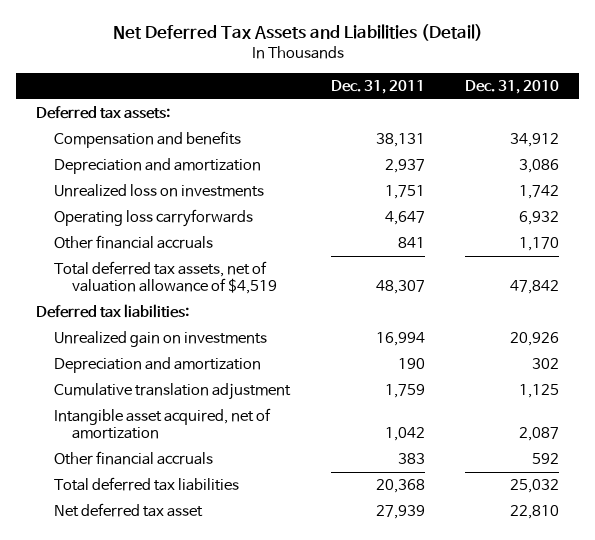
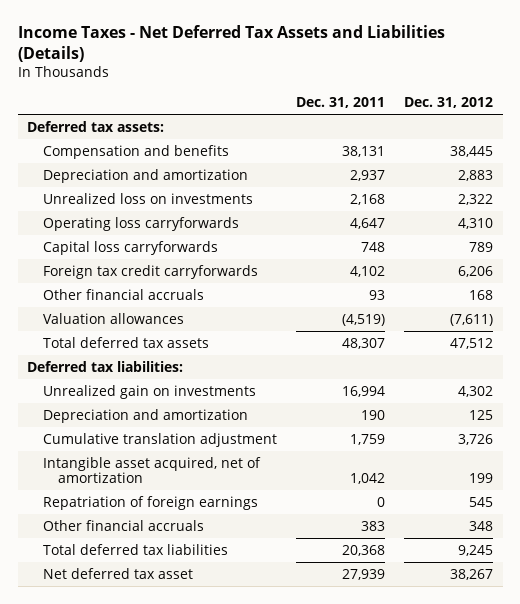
- Net Deferred Tax Assets and Liabilities (Detail)
+ Income Taxes - Net Deferred Tax Assets and Liabilities (Details)
- | Dec. 31, 2011 | Dec. 31, 2010
+ | Dec. 31, 2011 | Dec. 31, 2012
- Unrealized loss on investments | 1,751 | 1,742
+ Unrealized loss on investments | 2,168 | 2,322
- Other financial accruals | 841 | 1,170
- Total deferred tax assets, net of valuation allowance of $4,519 | 48,307 | 47,842
+ Capital loss carryforwards | 748 | 789
+ Foreign tax credit carryforwards | 4,102 | 6,206
+ Other financial accruals | 93 | 168
+ Valuation allowances | (4,519) | (7,611)
+ Total deferred tax assets | 48,307 | 47,512
+ Repatriation of foreign earnings | 0 | 545

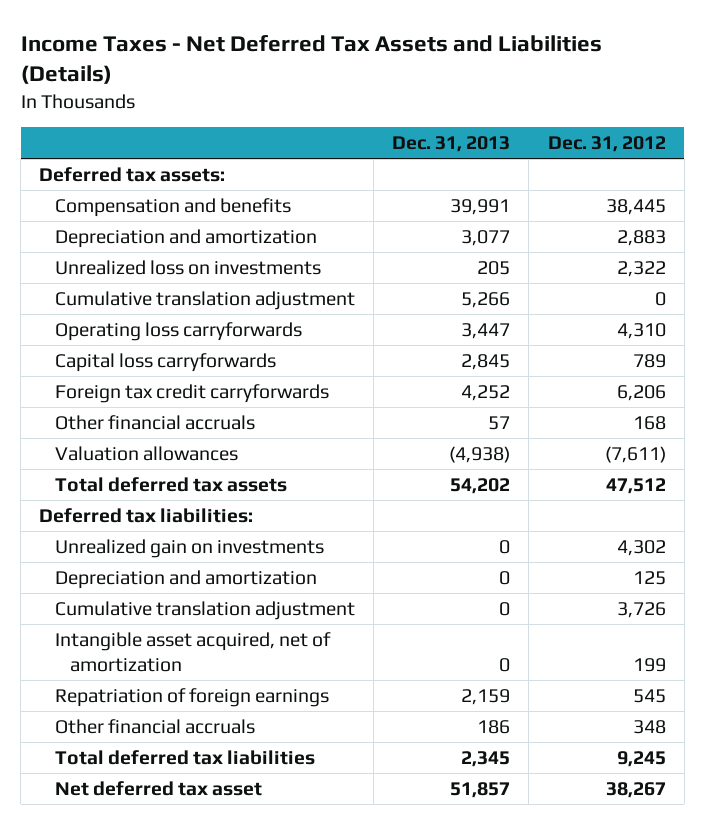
- | Dec. 31, 2011 | Dec. 31, 2012
+ | Dec. 31, 2013 | Dec. 31, 2012
+ Cumulative translation adjustment | 5,266 | 0

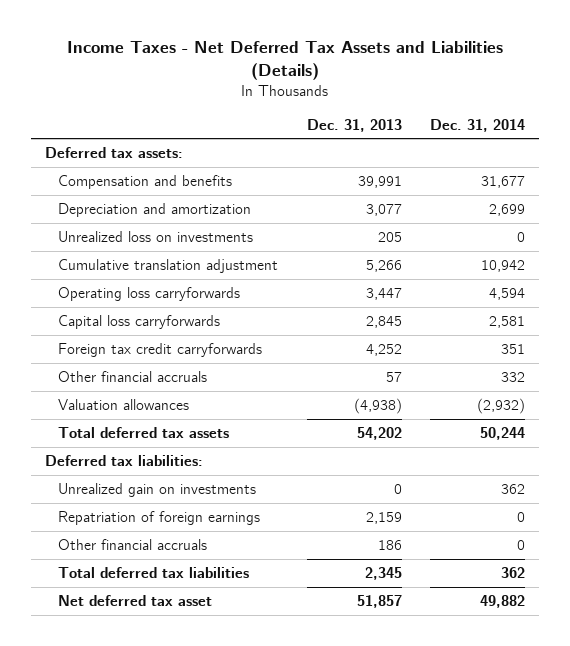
- | Dec. 31, 2013 | Dec. 31, 2012
+ | Dec. 31, 2013 | Dec. 31, 2014
- Depreciation and amortization | 0 | 125
- Cumulative translation adjustment | 0 | 3,726
- Intangible asset acquired, net of amortization | 0 | 199

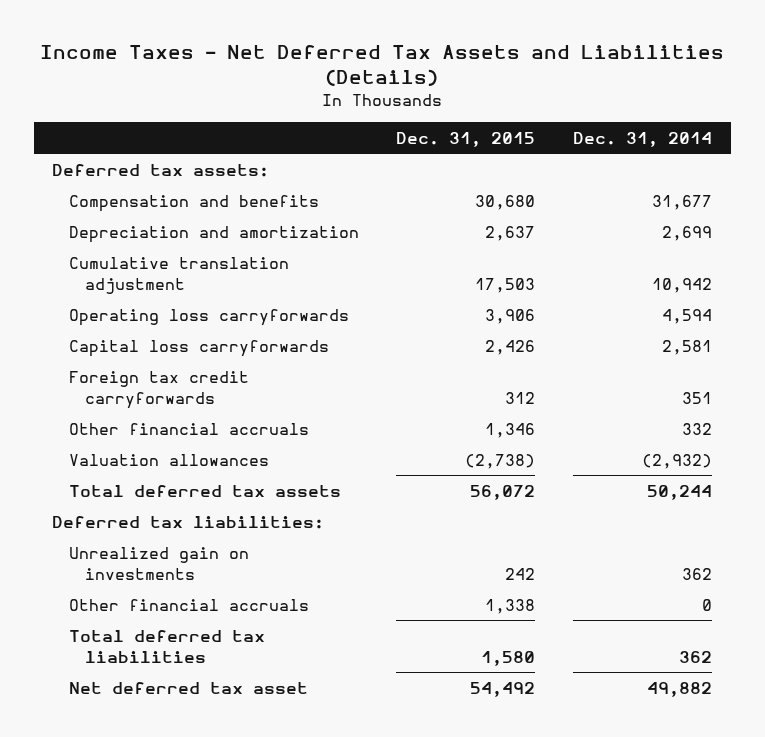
- | Dec. 31, 2013 | Dec. 31, 2014
+ | Dec. 31, 2015 | Dec. 31, 2014
- Unrealized loss on investments | 205 | 0
- Repatriation of foreign earnings | 2,159 | 0

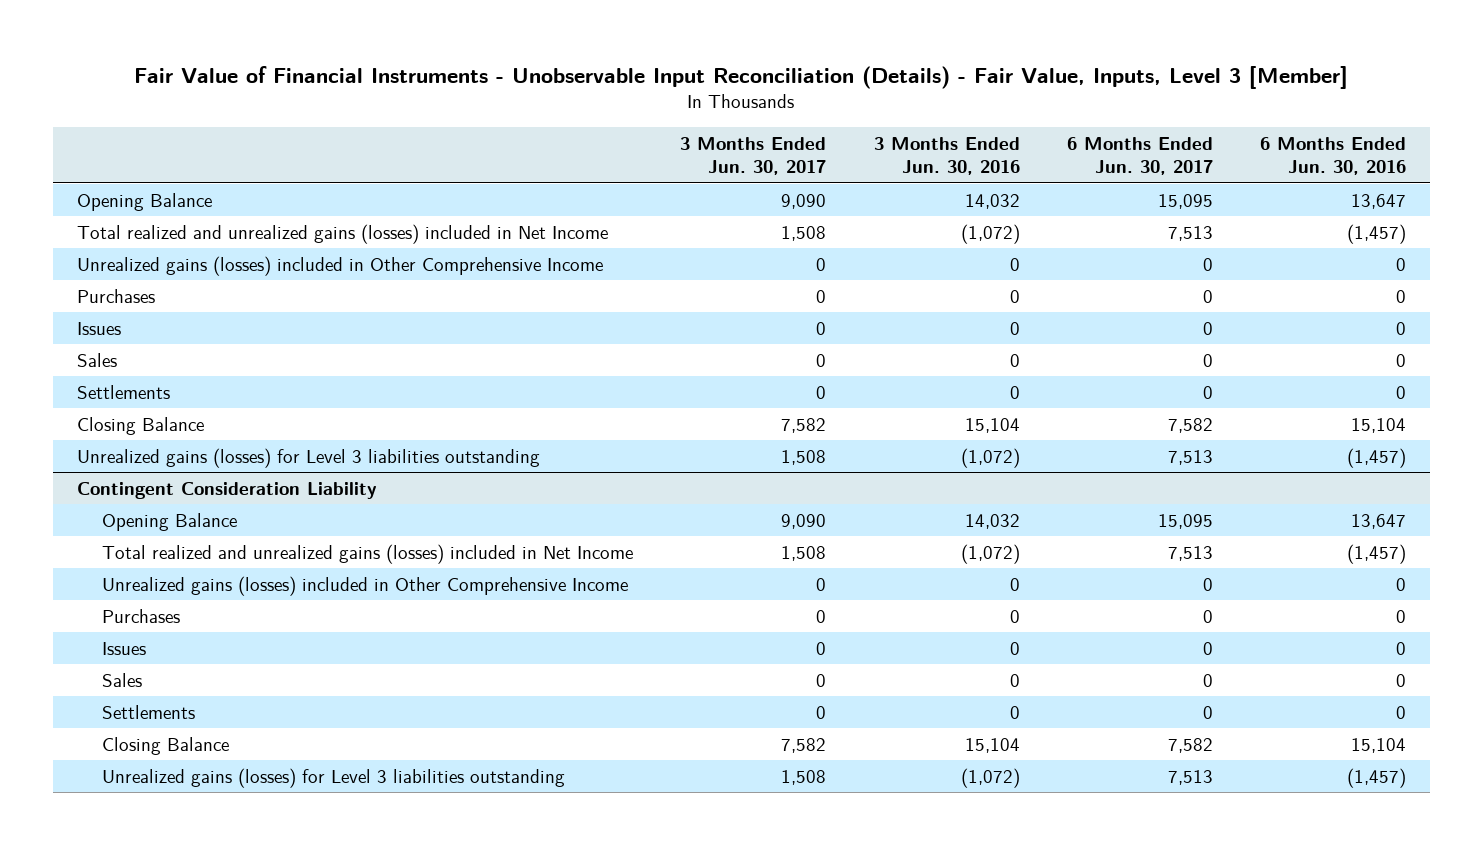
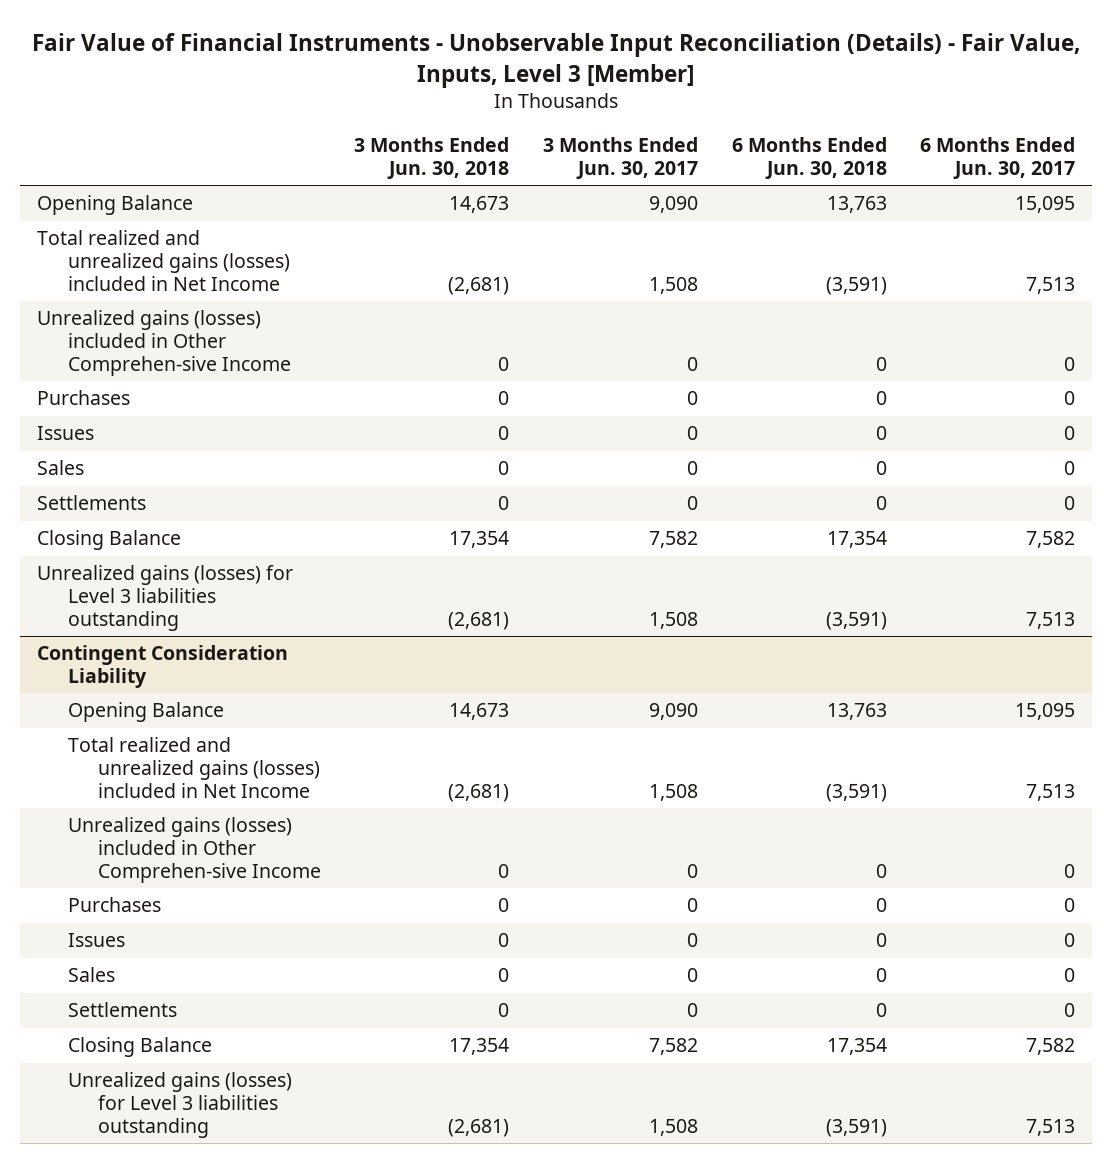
- | 3 Months Ended Jun. 30, 2017 | 3 Months Ended Jun. 30, 2016 | 6 Months Ended Jun. 30, 2017 | 6 Months Ended Jun. 30, 2016
+ | 3 Months Ended Jun. 30, 2018 | 3 Months Ended Jun. 30, 2017 | 6 Months Ended Jun. 30, 2018 | 6 Months Ended Jun. 30, 2017
- Unrealized gains (losses) included in Other Comprehensive Income | 0 | 0 | 0 | 0
+ Unrealized gains (losses) included in Other Comprehen-sive Income | 0 | 0 | 0 | 0
@ Contingent Consideration Liability
- Unrealized gains (losses) included in Other Comprehensive Income | 0 | 0 | 0 | 0
+ Unrealized gains (losses) included in Other Comprehen-sive Income | 0 | 0 | 0 | 0

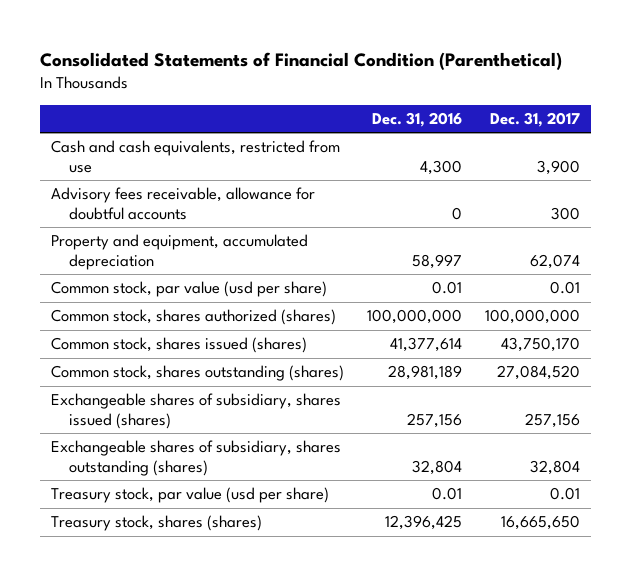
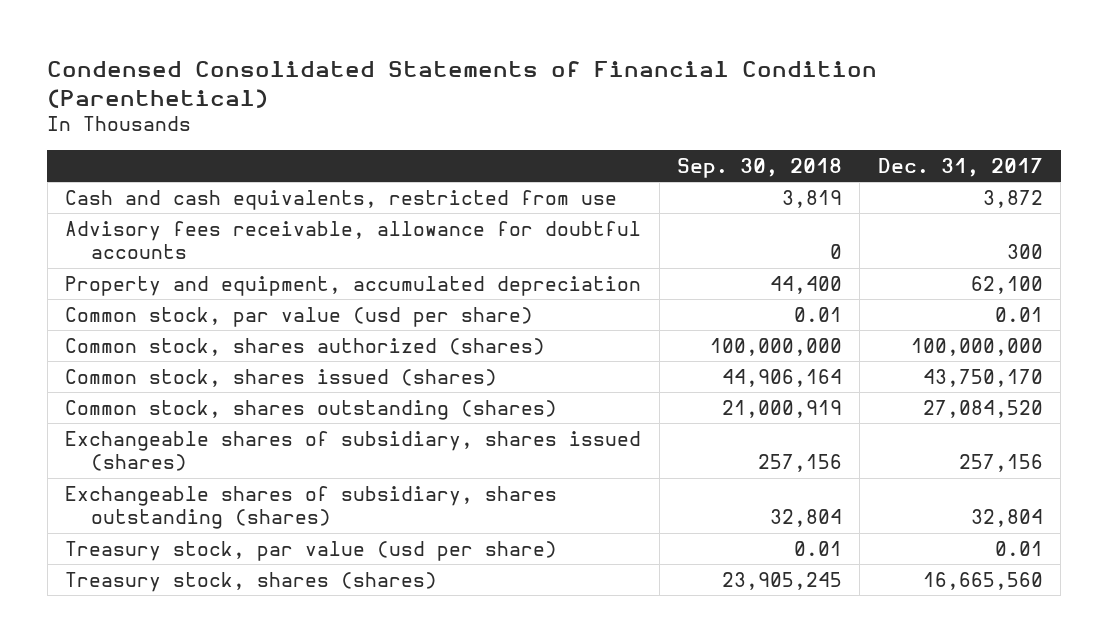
- Consolidated Statements of Financial Condition (Parenthetical)
+ Condensed Consolidated Statements of Financial Condition (Parenthetical)
- | Dec. 31, 2016 | Dec. 31, 2017
+ | Sep. 30, 2018 | Dec. 31, 2017
- Cash and cash equivalents, restricted from use | 4,300 | 3,900
+ Cash and cash equivalents, restricted from use | 3,819 | 3,872
- Property and equipment, accumulated depreciation | 58,997 | 62,074
+ Property and equipment, accumulated depreciation | 44,400 | 62,100
- Treasury stock, shares (shares) | 12,396,425 | 16,665,650
+ Treasury stock, shares (shares) | 23,905,245 | 16,665,560

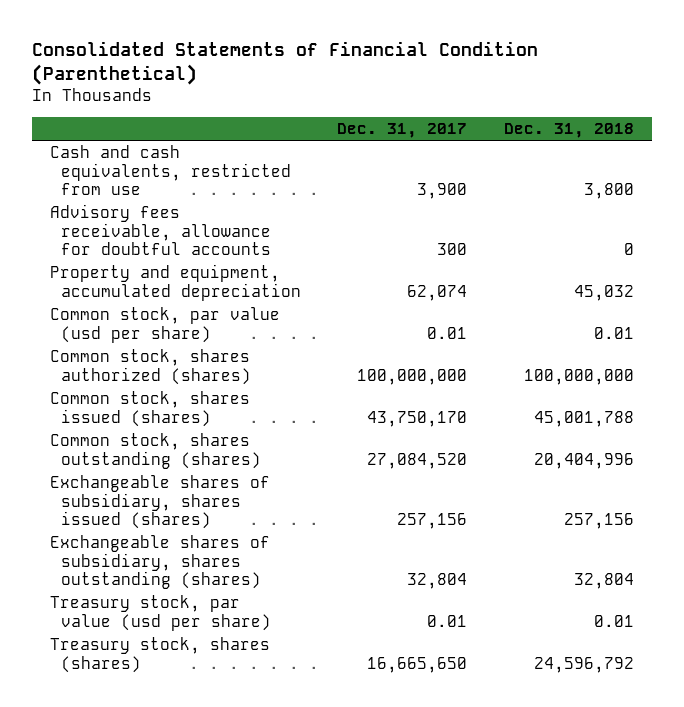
- Condensed Consolidated Statements of Financial Condition (Parenthetical)
+ Consolidated Statements of Financial Condition (Parenthetical)
- | Sep. 30, 2018 | Dec. 31, 2017
+ | Dec. 31, 2017 | Dec. 31, 2018
- Cash and cash equivalents, restricted from use | 3,819 | 3,872
+ Cash and cash equivalents, restricted from use | 3,900 | 3,800
- Property and equipment, accumulated depreciation | 44,400 | 62,100
+ Property and equipment, accumulated depreciation | 62,074 | 45,032
- Treasury stock, shares (shares) | 23,905,245 | 16,665,560
+ Treasury stock, shares (shares) | 16,665,650 | 24,596,792

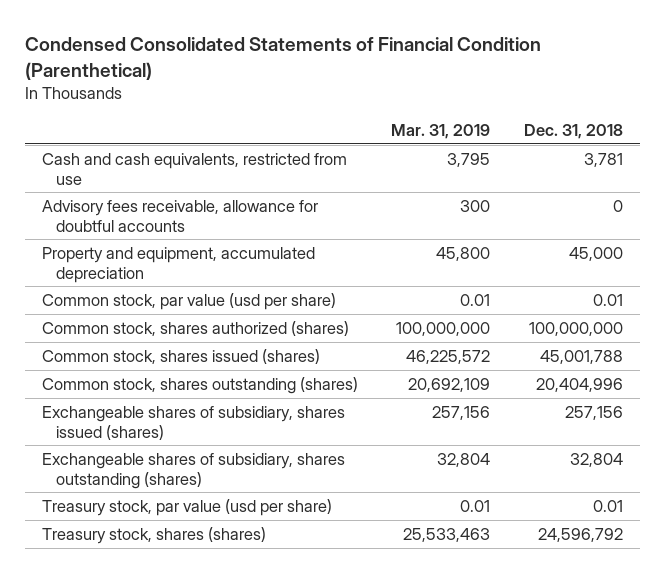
- Consolidated Statements of Financial Condition (Parenthetical)
+ Condensed Consolidated Statements of Financial Condition (Parenthetical)
- | Dec. 31, 2017 | Dec. 31, 2018
+ | Mar. 31, 2019 | Dec. 31, 2018
- Cash and cash equivalents, restricted from use | 3,900 | 3,800
+ Cash and cash equivalents, restricted from use | 3,795 | 3,781
- Property and equipment, accumulated depreciation | 62,074 | 45,032
+ Property and equipment, accumulated depreciation | 45,800 | 45,000

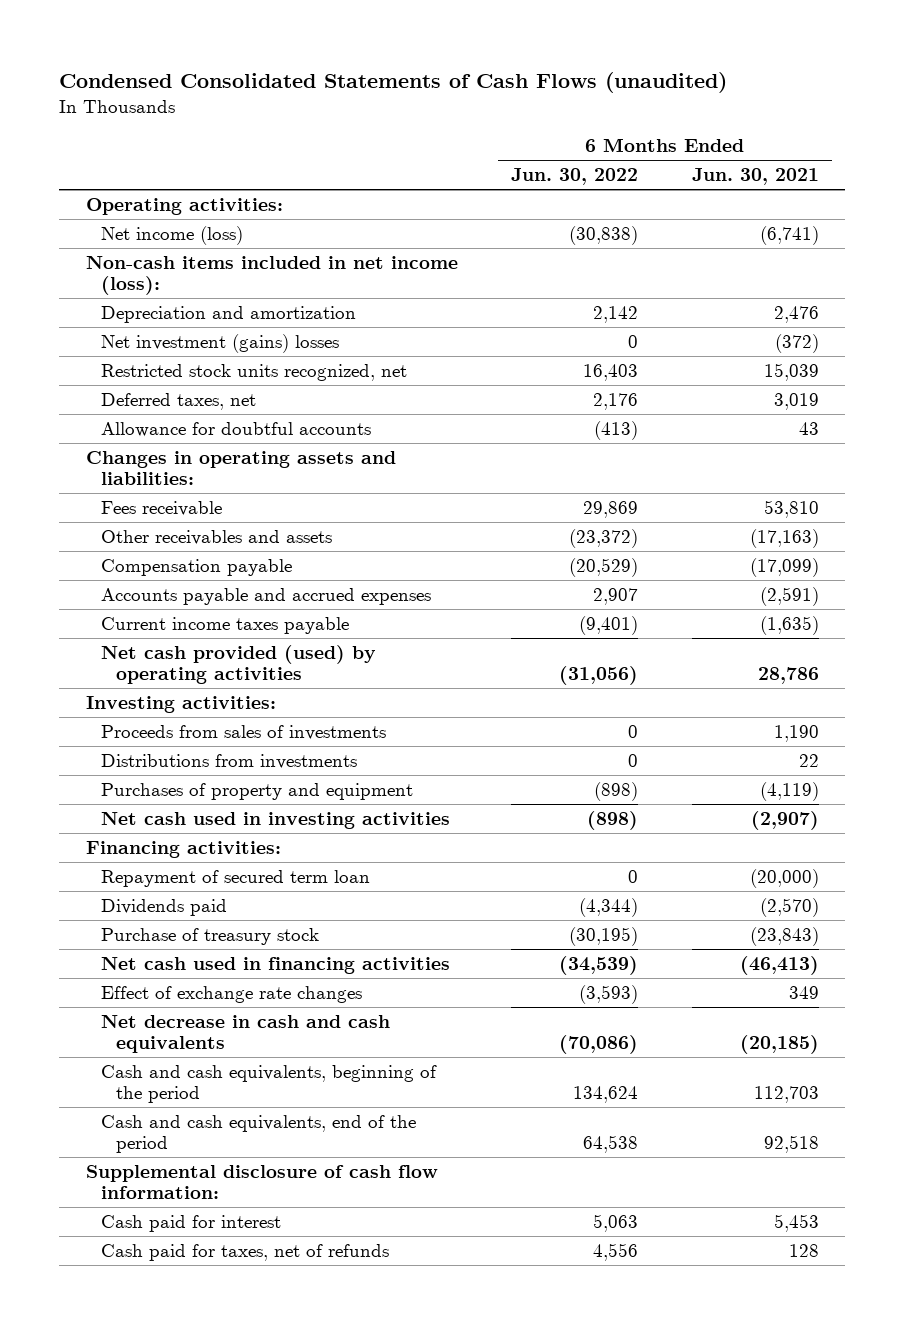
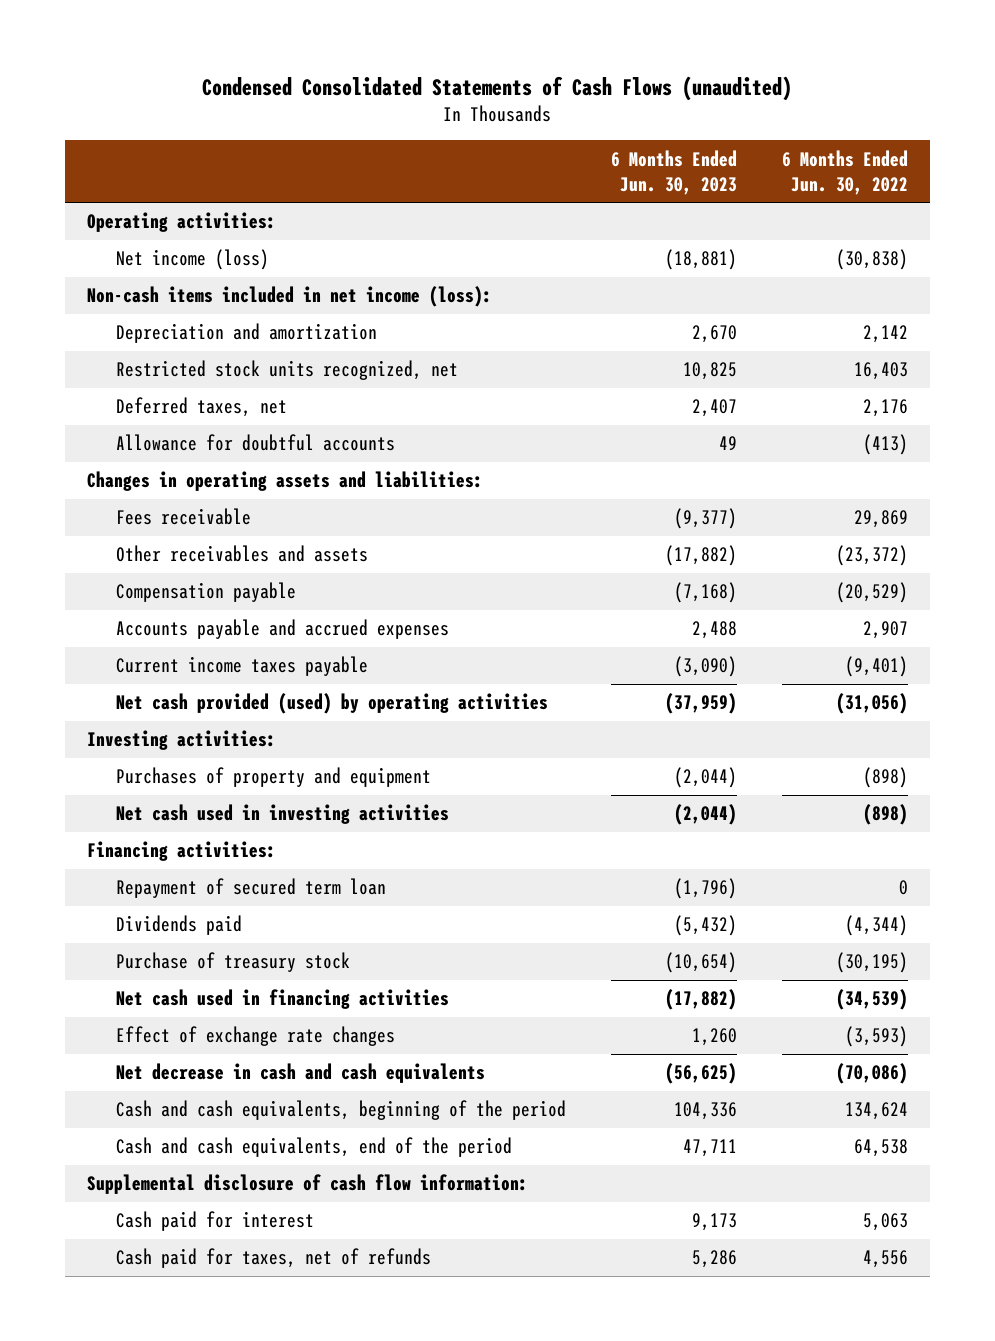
- | 6 Months Ended Jun. 30, 2022 | 6 Months Ended Jun. 30, 2021
+ | 6 Months Ended Jun. 30, 2023 | 6 Months Ended Jun. 30, 2022
- Net investment (gains) losses | 0 | (372)
- Proceeds from sales of investments | 0 | 1,190
- Distributions from investments | 0 | 22

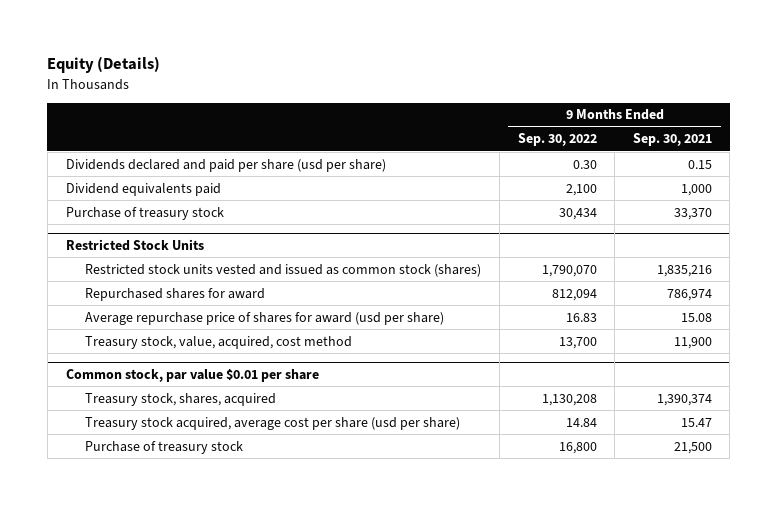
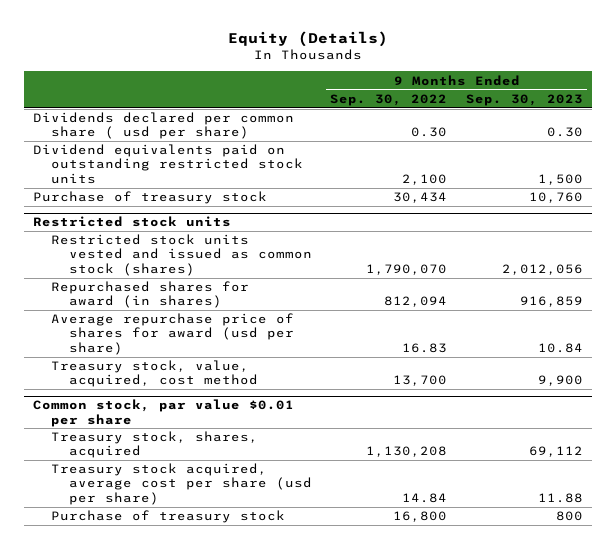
- | 9 Months Ended Sep. 30, 2022 | 9 Months Ended Sep. 30, 2021
+ | 9 Months Ended Sep. 30, 2022 | 9 Months Ended Sep. 30, 2023
- Dividends declared and paid per share (usd per share) | 0.30 | 0.15
- Dividend equivalents paid | 2,100 | 1,000
+ Dividends declared per common share ( usd per share) | 0.30 | 0.30
+ Dividend equivalents paid on outstanding restricted stock units | 2,100 | 1,500
- Restricted Stock Units
+ Restricted stock units
- Repurchased shares for award | 812,094 | 786,974
+ Repurchased shares for award (in shares) | 812,094 | 916,859

